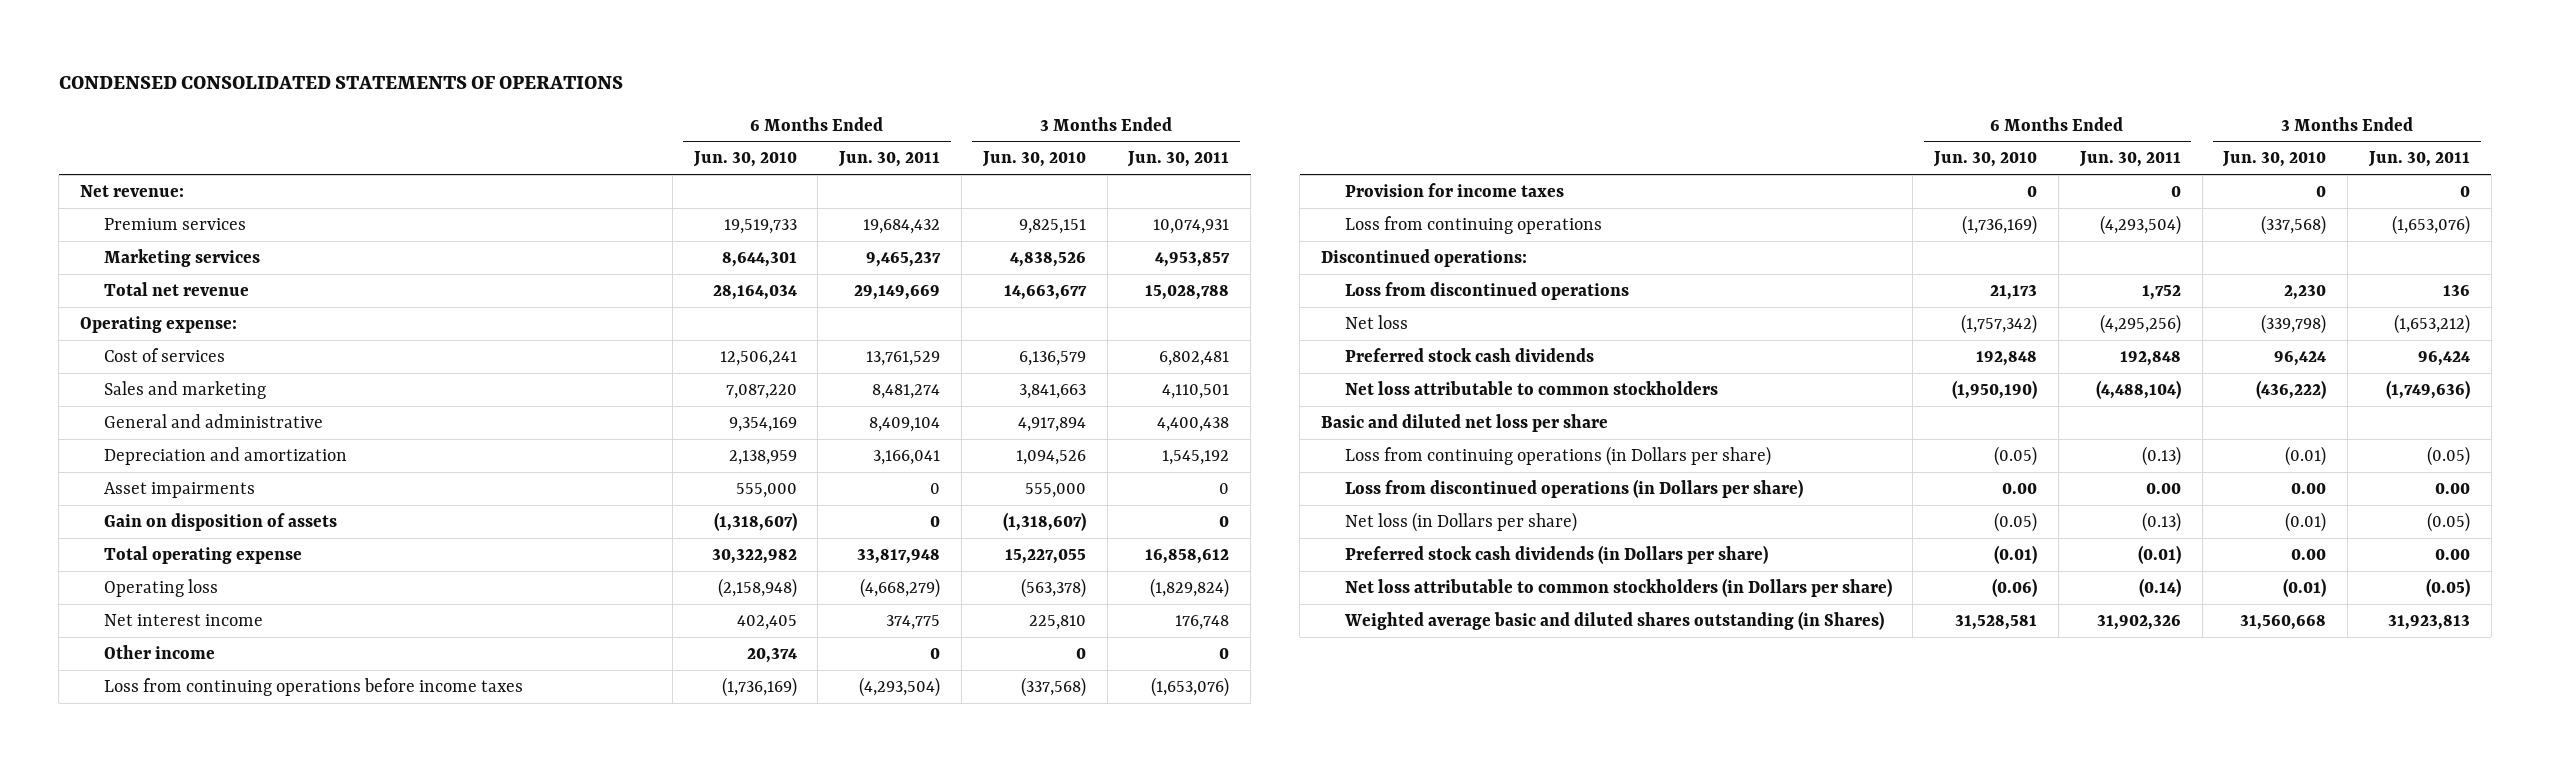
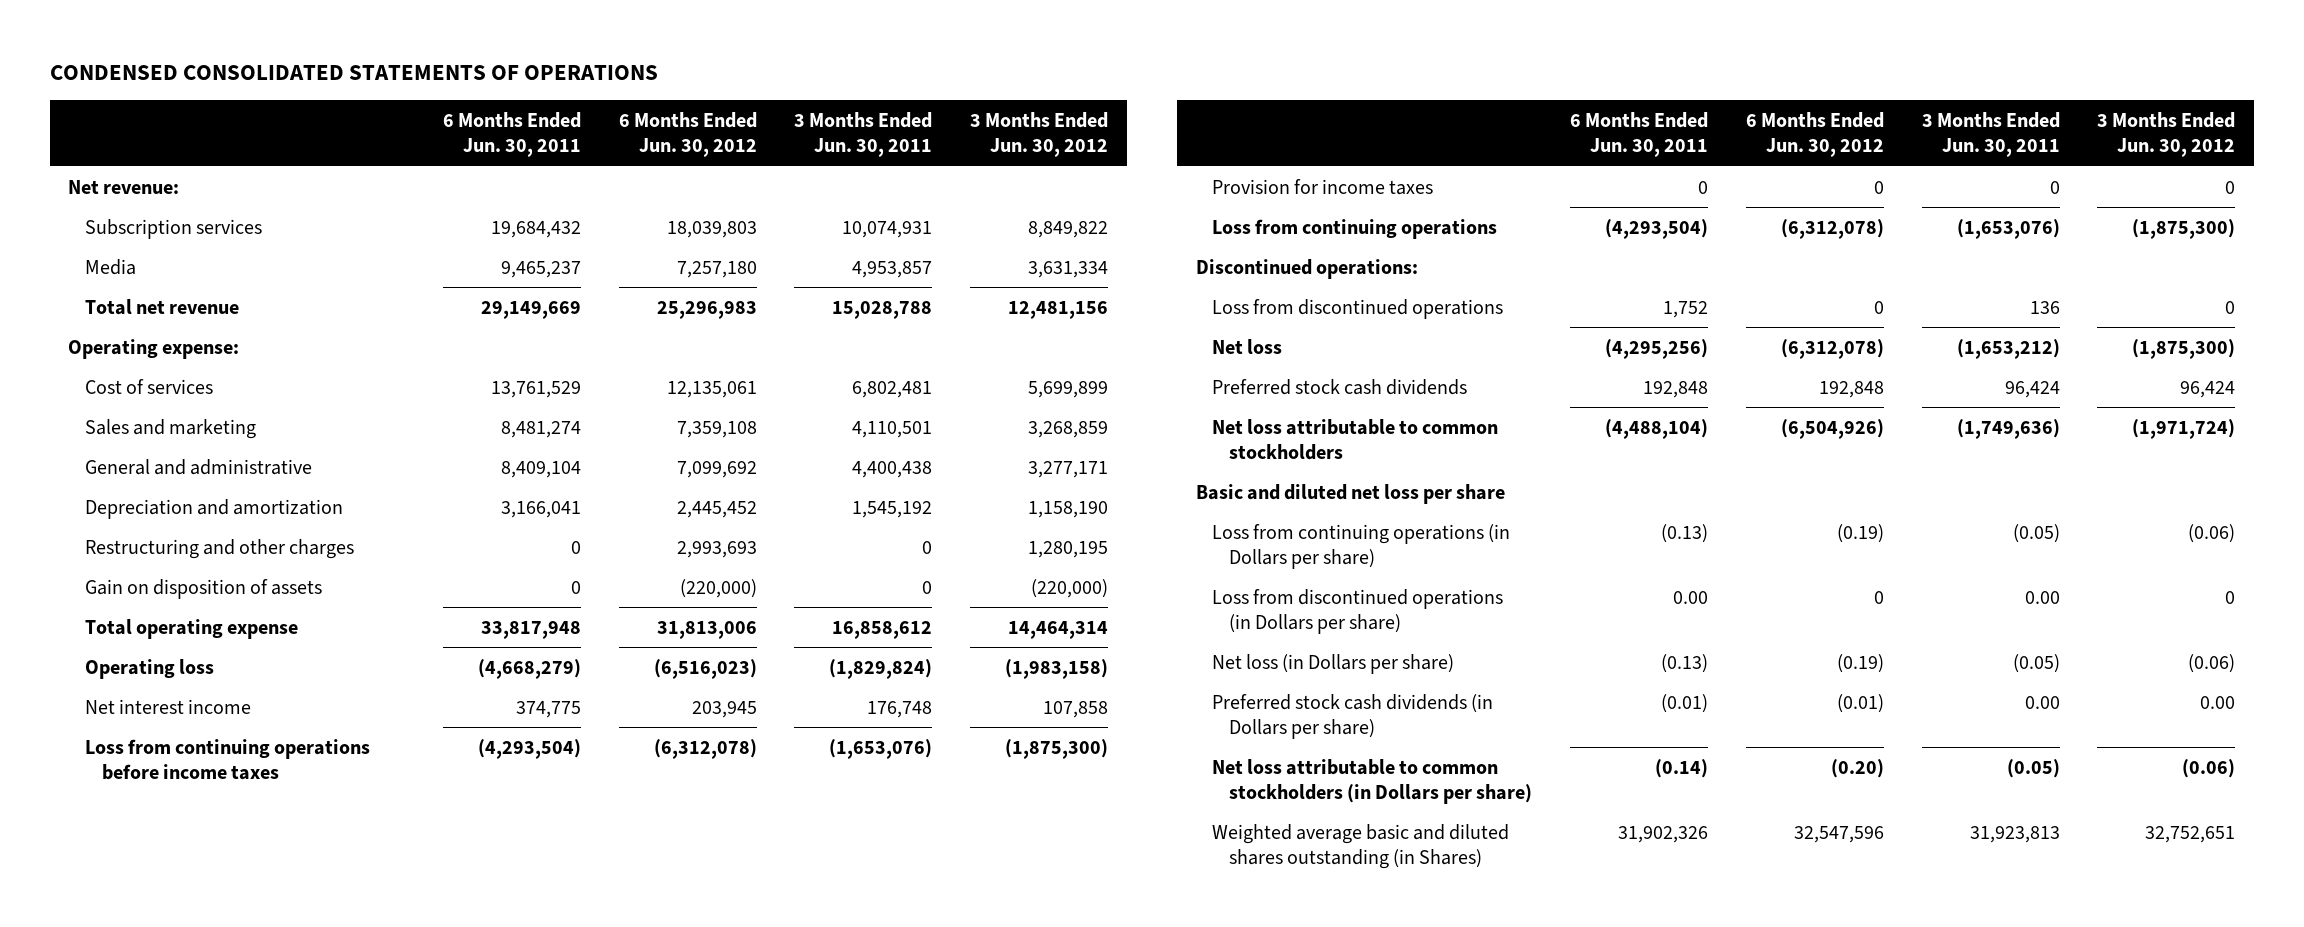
- | 6 Months Ended Jun. 30, 2010 | 6 Months Ended Jun. 30, 2011 | 3 Months Ended Jun. 30, 2010 | 3 Months Ended Jun. 30, 2011
+ | 6 Months Ended Jun. 30, 2011 | 6 Months Ended Jun. 30, 2012 | 3 Months Ended Jun. 30, 2011 | 3 Months Ended Jun. 30, 2012
- Premium services | 19,519,733 | 19,684,432 | 9,825,151 | 10,074,931
- Marketing services | 8,644,301 | 9,465,237 | 4,838,526 | 4,953,857
+ Subscription services | 19,684,432 | 18,039,803 | 10,074,931 | 8,849,822
+ Media | 9,465,237 | 7,257,180 | 4,953,857 | 3,631,334
- Asset impairments | 555,000 | 0 | 555,000 | 0
+ Restructuring and other charges | 0 | 2,993,693 | 0 | 1,280,195
- Other income | 20,374 | 0 | 0 | 0

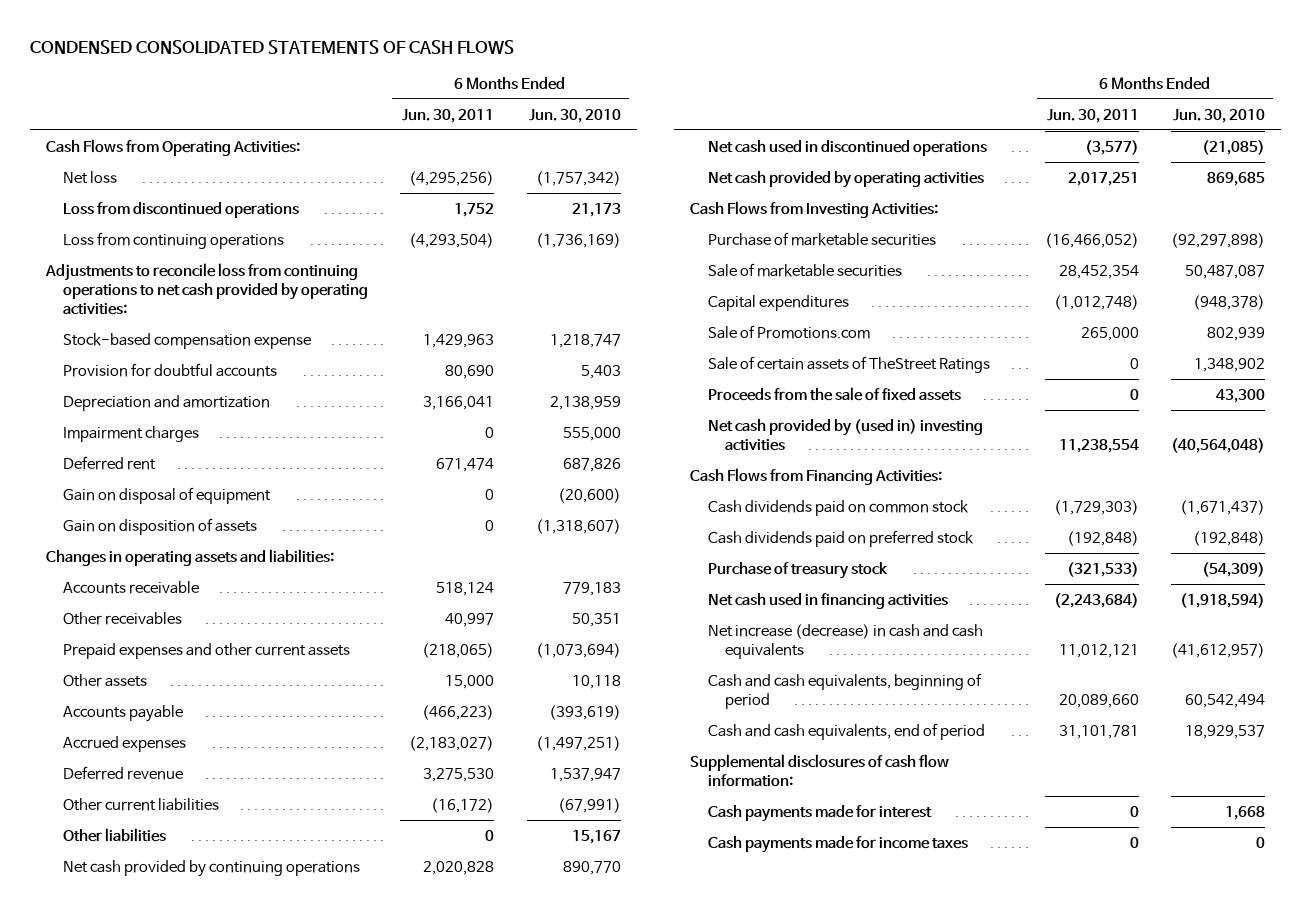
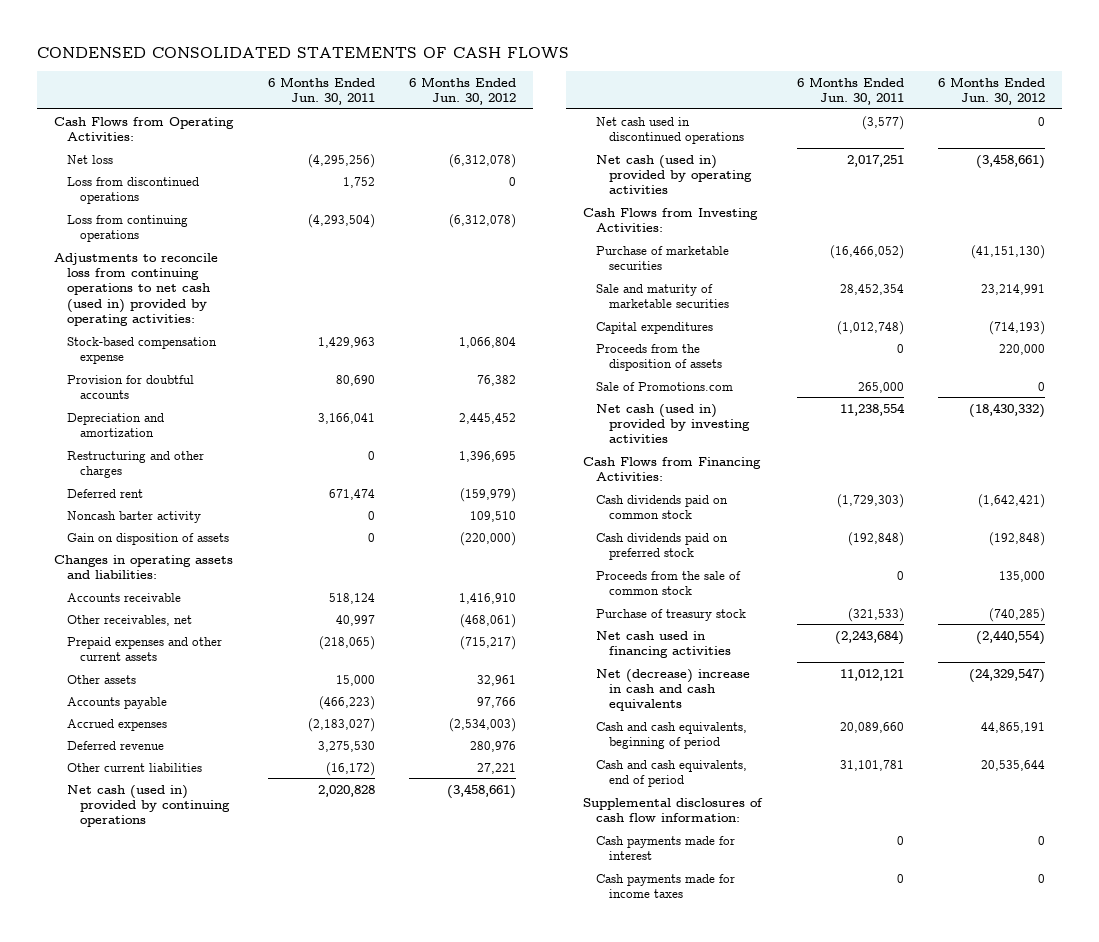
- | 6 Months Ended Jun. 30, 2011 | 6 Months Ended Jun. 30, 2010
+ | 6 Months Ended Jun. 30, 2011 | 6 Months Ended Jun. 30, 2012
- Adjustments to reconcile loss from continuing operations to net cash provided by operating activities:
+ Adjustments to reconcile loss from continuing operations to net cash (used in) provided by operating activities:
- Impairment charges | 0 | 555,000
+ Restructuring and other charges | 0 | 1,396,695
- Gain on disposal of equipment | 0 | (20,600)
+ Noncash barter activity | 0 | 109,510
- Other receivables | 40,997 | 50,351
+ Other receivables, net | 40,997 | (468,061)
- Other liabilities | 0 | 15,167
- Net cash provided by continuing operations | 2,020,828 | 890,770
+ Net cash (used in) provided by continuing operations | 2,020,828 | (3,458,661)
- Net cash provided by operating activities | 2,017,251 | 869,685
+ Net cash (used in) provided by operating activities | 2,017,251 | (3,458,661)
- Sale of marketable securities | 28,452,354 | 50,487,087
+ Sale and maturity of marketable securities | 28,452,354 | 23,214,991
+ Proceeds from the disposition of assets | 0 | 220,000
- Sale of certain assets of TheStreet Ratings | 0 | 1,348,902
- Proceeds from the sale of fixed assets | 0 | 43,300
- Net cash provided by (used in) investing activities | 11,238,554 | (40,564,048)
+ Net cash (used in) provided by investing activities | 11,238,554 | (18,430,332)
+ Proceeds from the sale of common stock | 0 | 135,000
- Net increase (decrease) in cash and cash equivalents | 11,012,121 | (41,612,957)
+ Net (decrease) increase in cash and cash equivalents | 11,012,121 | (24,329,547)

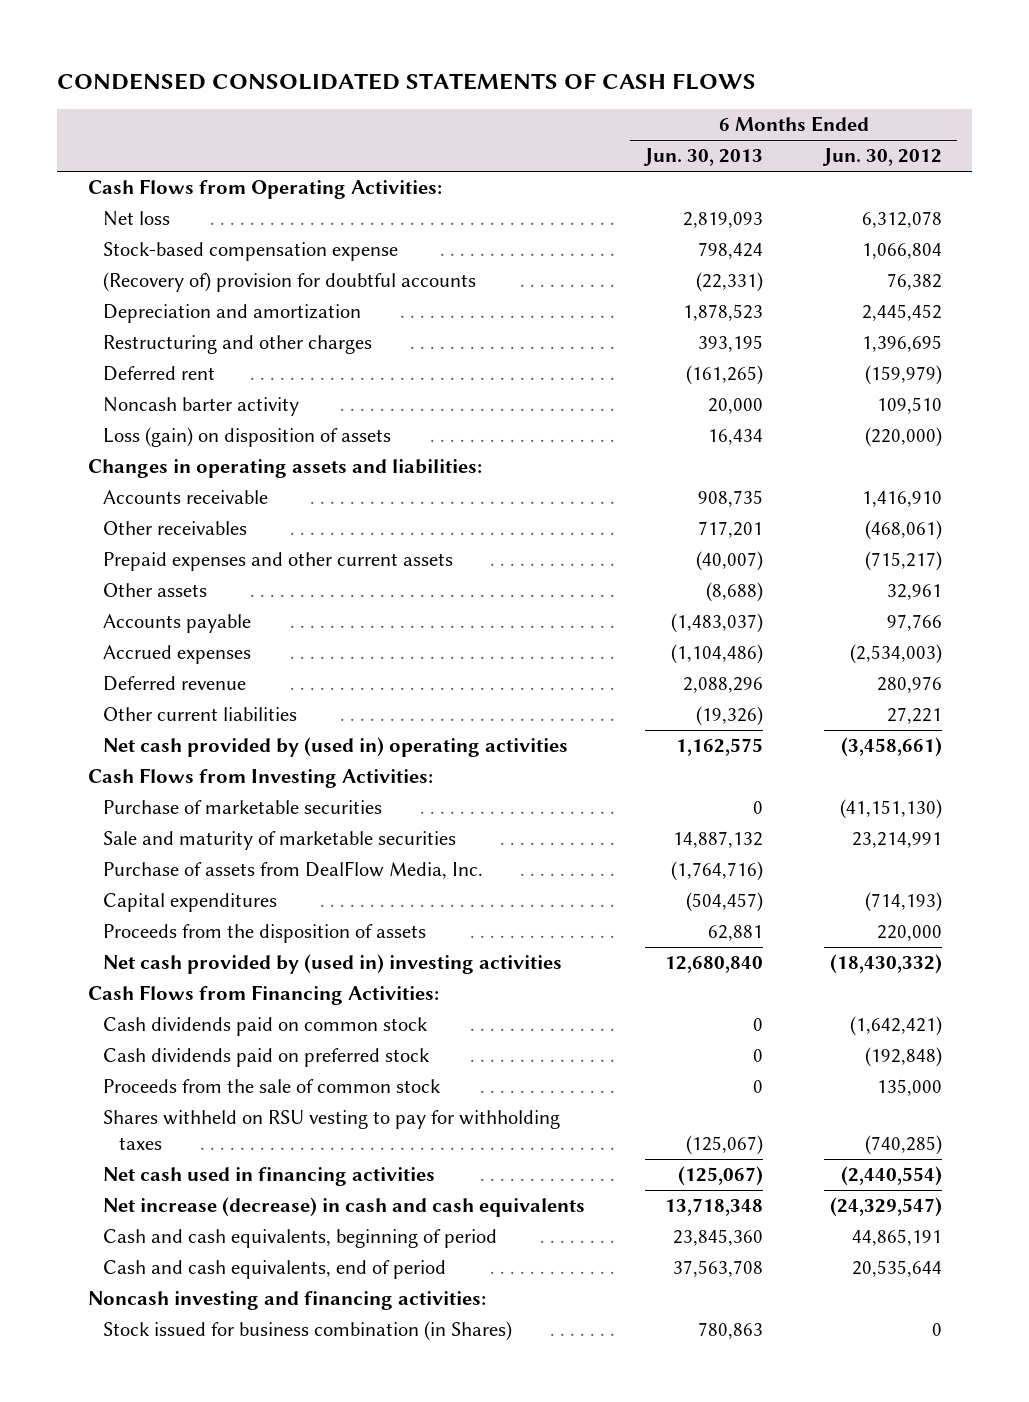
- | 6 Months Ended Jun. 30, 2011 | 6 Months Ended Jun. 30, 2012
+ | 6 Months Ended Jun. 30, 2013 | 6 Months Ended Jun. 30, 2012
- Net loss | (4,295,256) | (6,312,078)
- Loss from discontinued operations | 1,752 | 0
- Loss from continuing operations | (4,293,504) | (6,312,078)
- Adjustments to reconcile loss from continuing operations to net cash (used in) provided by operating activities:
+ Net loss | 2,819,093 | 6,312,078
- Provision for doubtful accounts | 80,690 | 76,382
+ (Recovery of) provision for doubtful accounts | (22,331) | 76,382
- Gain on disposition of assets | 0 | (220,000)
+ Loss (gain) on disposition of assets | 16,434 | (220,000)
- Other receivables, net | 40,997 | (468,061)
+ Other receivables | 717,201 | (468,061)
- Net cash (used in) provided by continuing operations | 2,020,828 | (3,458,661)
- Net cash used in discontinued operations | (3,577) | 0
- Net cash (used in) provided by operating activities | 2,017,251 | (3,458,661)
+ Net cash provided by (used in) operating activities | 1,162,575 | (3,458,661)
+ Purchase of assets from DealFlow Media, Inc. | (1,764,716) |
- Sale of Promotions.com | 265,000 | 0
- Net cash (used in) provided by investing activities | 11,238,554 | (18,430,332)
+ Net cash provided by (used in) investing activities | 12,680,840 | (18,430,332)
- Purchase of treasury stock | (321,533) | (740,285)
+ Shares withheld on RSU vesting to pay for withholding taxes | (125,067) | (740,285)
- Net (decrease) increase in cash and cash equivalents | 11,012,121 | (24,329,547)
+ Net increase (decrease) in cash and cash equivalents | 13,718,348 | (24,329,547)
- Supplemental disclosures of cash flow information:
- Cash payments made for interest | 0 | 0
- Cash payments made for income taxes | 0 | 0
+ Noncash investing and financing activities:
+ Stock issued for business combination (in Shares) | 780,863 | 0

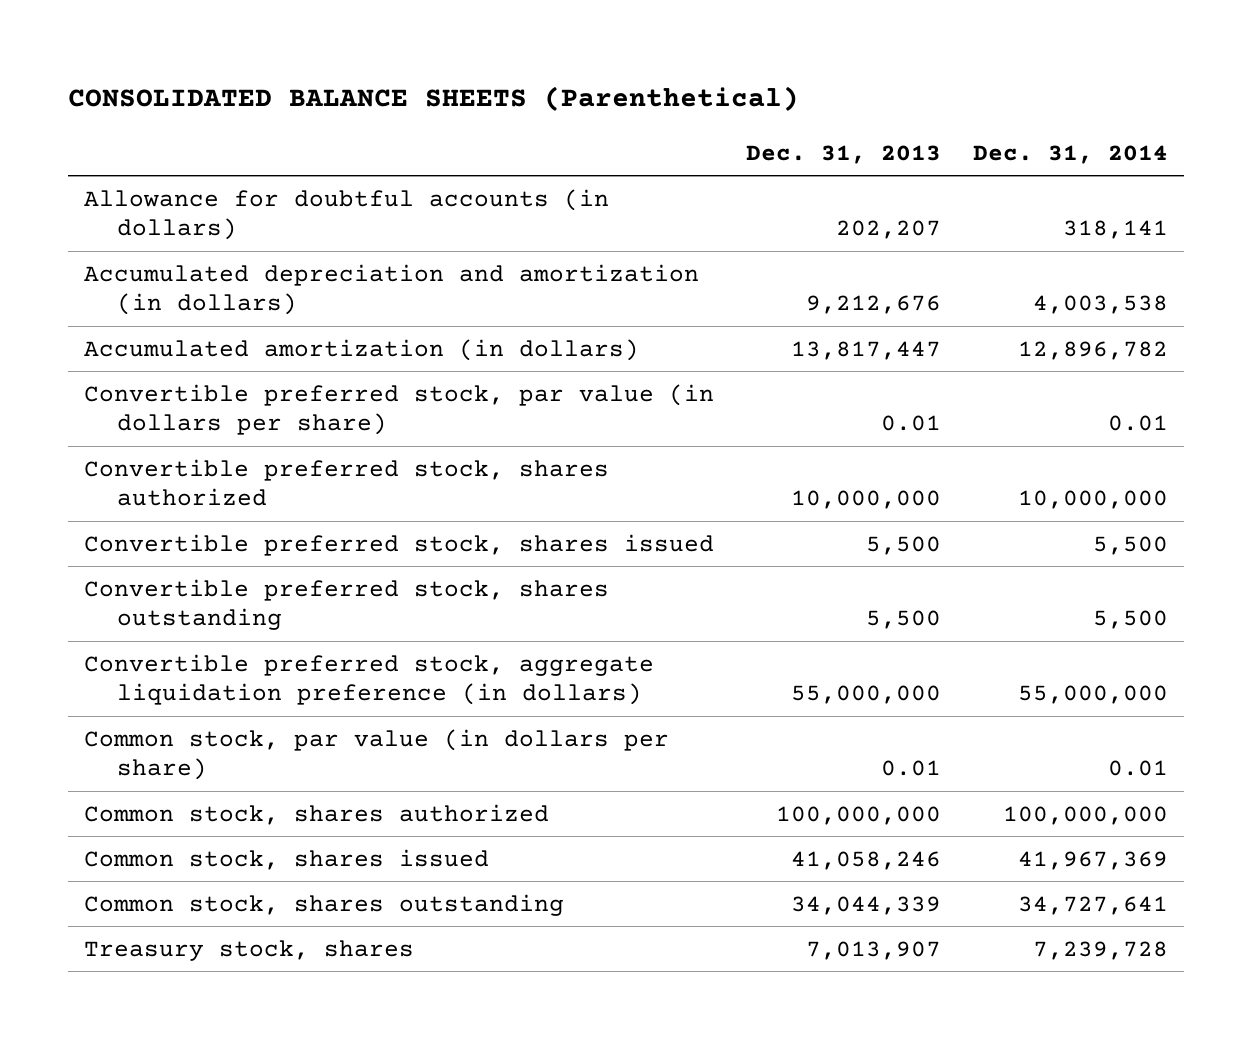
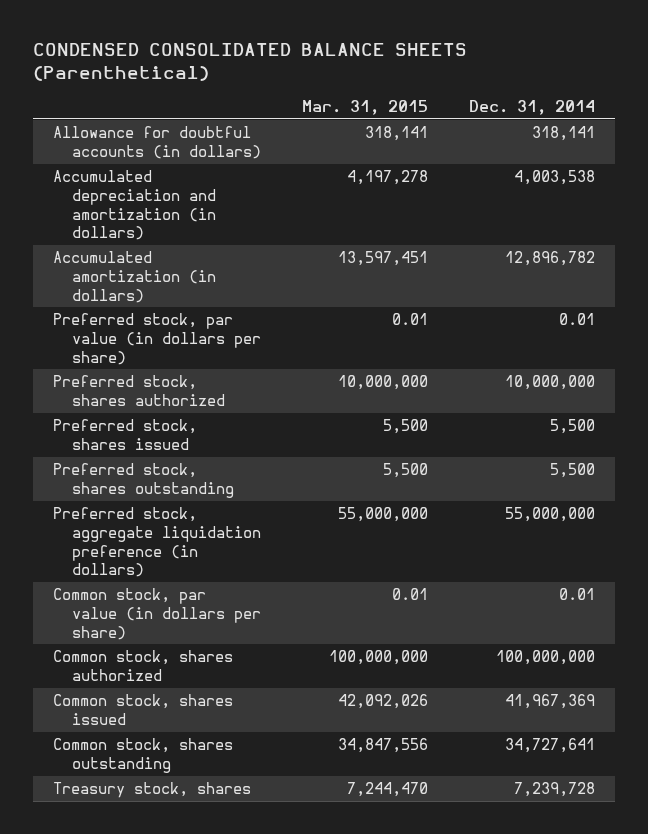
- CONSOLIDATED BALANCE SHEETS (Parenthetical)
+ CONDENSED CONSOLIDATED BALANCE SHEETS (Parenthetical)
- | Dec. 31, 2013 | Dec. 31, 2014
+ | Mar. 31, 2015 | Dec. 31, 2014
- Convertible preferred stock, par value (in dollars per share) | 0.01 | 0.01
- Convertible preferred stock, shares authorized | 10,000,000 | 10,000,000
- Convertible preferred stock, shares issued | 5,500 | 5,500
- Convertible preferred stock, shares outstanding | 5,500 | 5,500
- Convertible preferred stock, aggregate liquidation preference (in dollars) | 55,000,000 | 55,000,000
+ Preferred stock, par value (in dollars per share) | 0.01 | 0.01
+ Preferred stock, shares authorized | 10,000,000 | 10,000,000
+ Preferred stock, shares issued | 5,500 | 5,500
+ Preferred stock, shares outstanding | 5,500 | 5,500
+ Preferred stock, aggregate liquidation preference (in dollars) | 55,000,000 | 55,000,000

